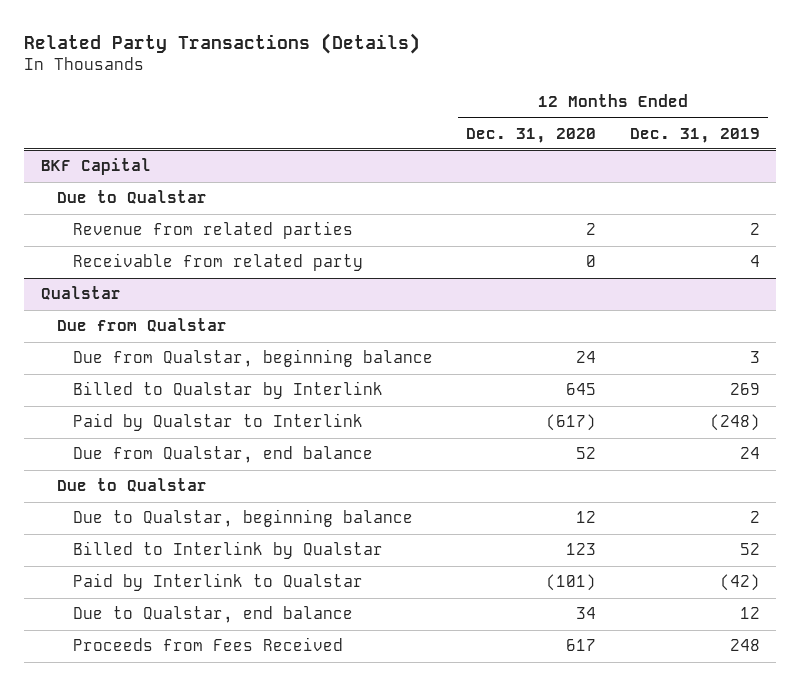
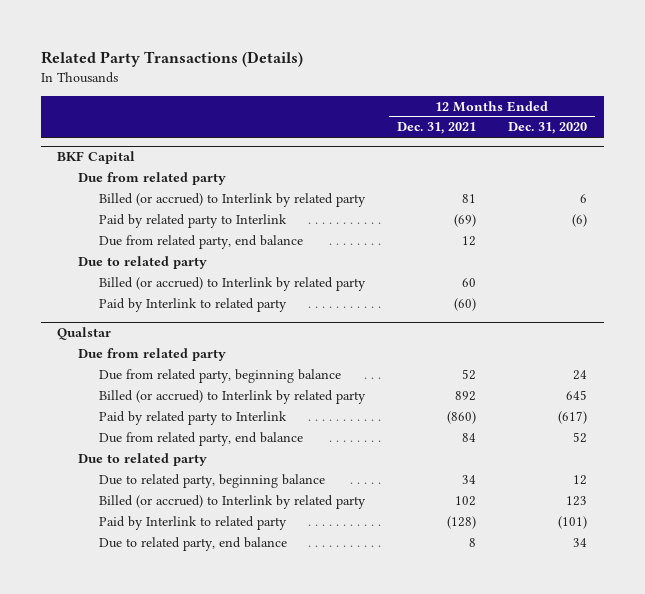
- | 12 Months Ended Dec. 31, 2020 | 12 Months Ended Dec. 31, 2019
+ | 12 Months Ended Dec. 31, 2021 | 12 Months Ended Dec. 31, 2020
@ BKF Capital
- Due to Qualstar
- Revenue from related parties | 2 | 2
- Receivable from related party | 0 | 4
+ Due from related party
+ Billed (or accrued) to Interlink by related party | 81 | 6
+ Paid by related party to Interlink | (69) | (6)
+ Due from related party, end balance | 12 |
+ Due to related party
+ Billed (or accrued) to Interlink by related party | 60 |
+ Paid by Interlink to related party | (60) |
@ Qualstar
- Due from Qualstar
- Due from Qualstar, beginning balance | 24 | 3
- Billed to Qualstar by Interlink | 645 | 269
- Paid by Qualstar to Interlink | (617) | (248)
- Due from Qualstar, end balance | 52 | 24
- Due to Qualstar
- Due to Qualstar, beginning balance | 12 | 2
- Billed to Interlink by Qualstar | 123 | 52
- Paid by Interlink to Qualstar | (101) | (42)
- Due to Qualstar, end balance | 34 | 12
- Proceeds from Fees Received | 617 | 248
+ Due from related party
+ Due from related party, beginning balance | 52 | 24
+ Billed (or accrued) to Interlink by related party | 892 | 645
+ Paid by related party to Interlink | (860) | (617)
+ Due from related party, end balance | 84 | 52
+ Due to related party
+ Due to related party, beginning balance | 34 | 12
+ Billed (or accrued) to Interlink by related party | 102 | 123
+ Paid by Interlink to related party | (128) | (101)
+ Due to related party, end balance | 8 | 34

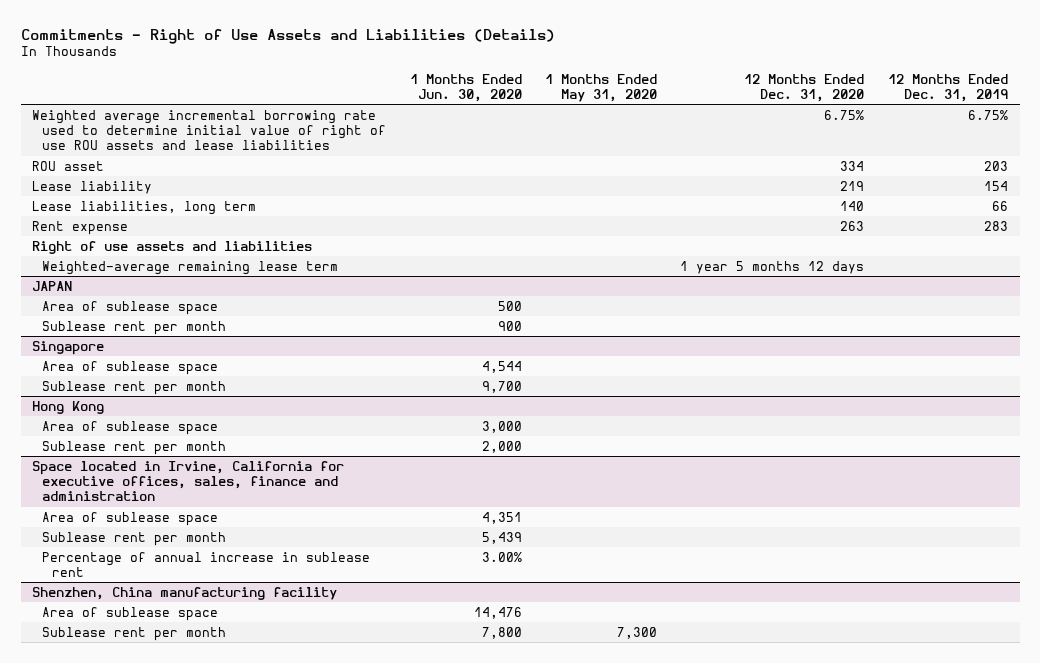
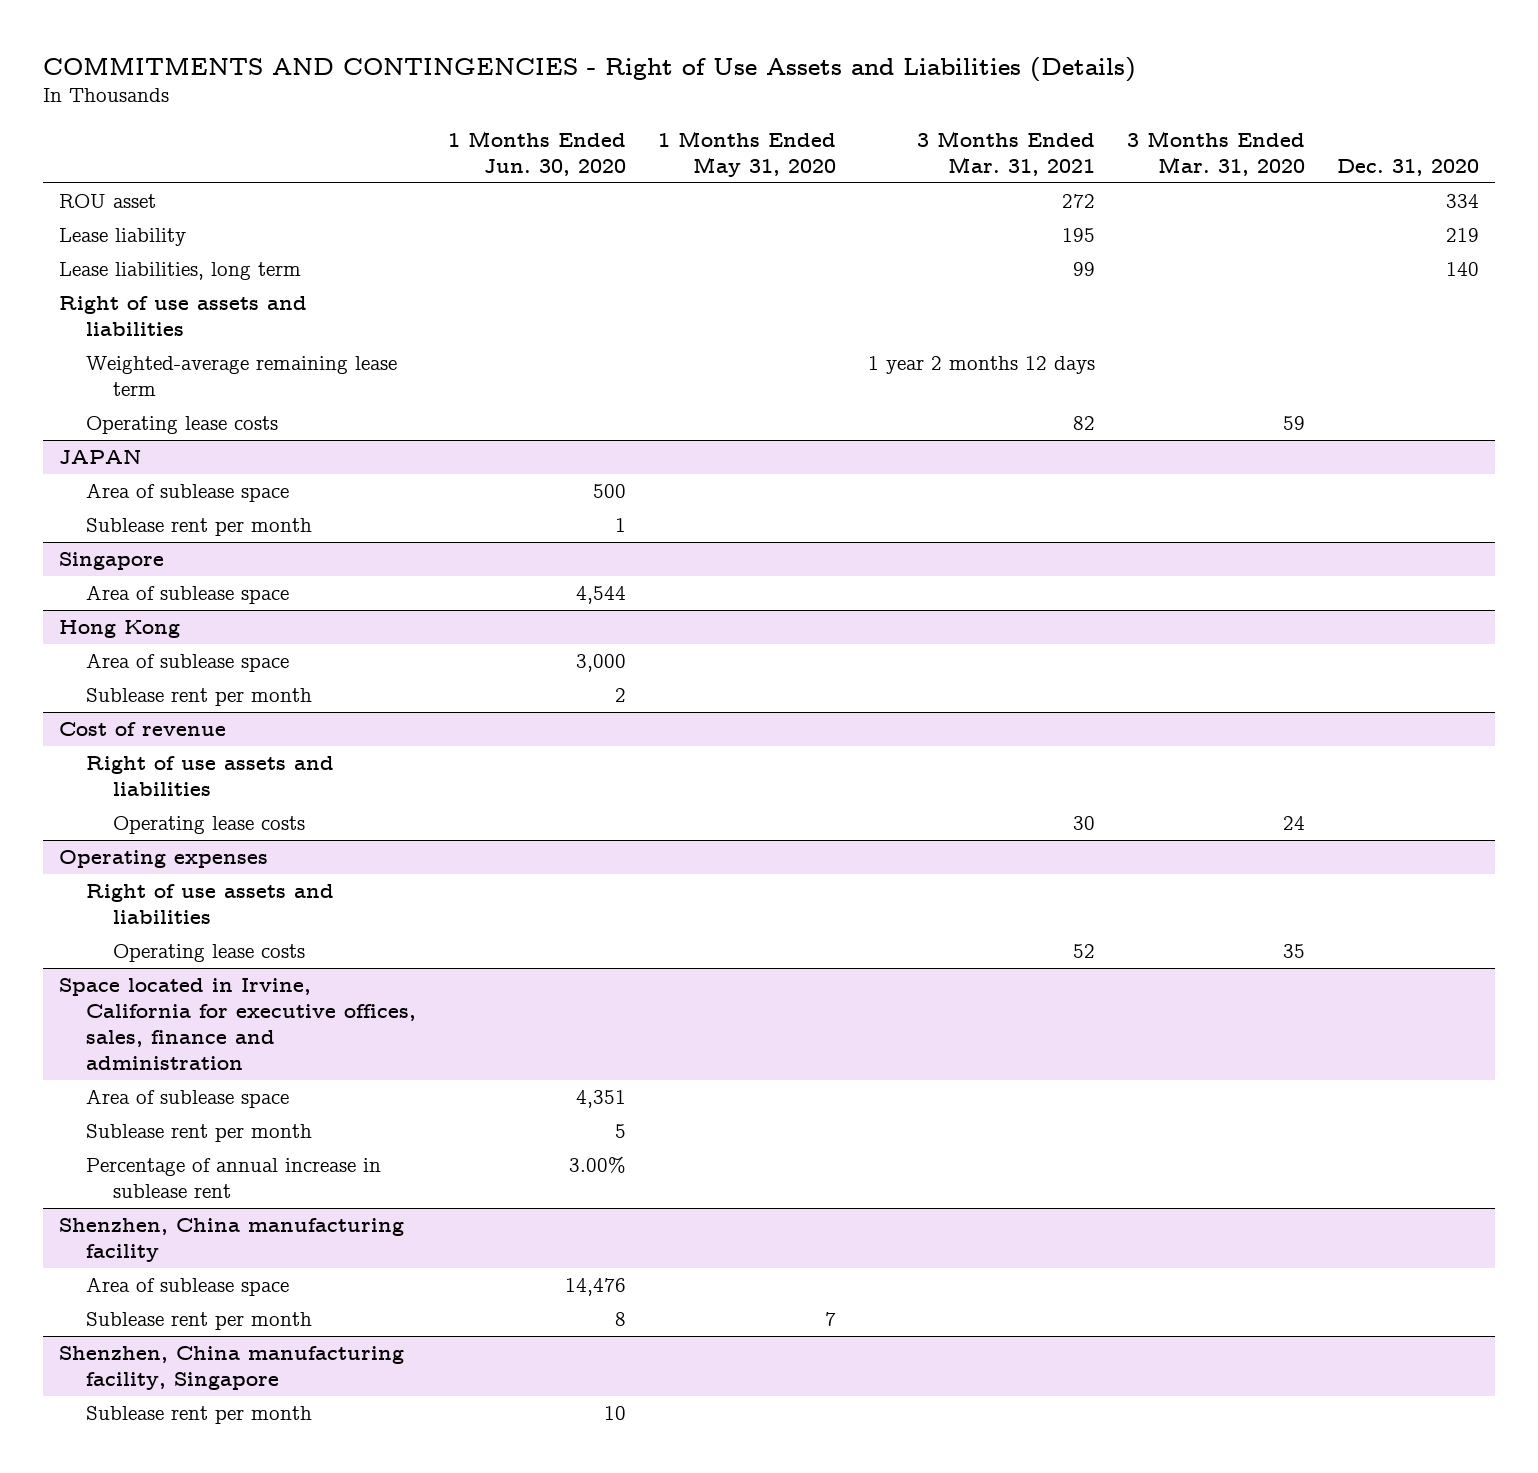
- Commitments - Right of Use Assets and Liabilities (Details)
+ COMMITMENTS AND CONTINGENCIES - Right of Use Assets and Liabilities (Details)
- | 1 Months Ended Jun. 30, 2020 | 1 Months Ended May 31, 2020 | 12 Months Ended Dec. 31, 2020 | 12 Months Ended Dec. 31, 2019
+ | 1 Months Ended Jun. 30, 2020 | 1 Months Ended May 31, 2020 | 3 Months Ended Mar. 31, 2021 | 3 Months Ended Mar. 31, 2020 | Dec. 31, 2020
- Weighted average incremental borrowing rate used to determine initial value of right of use ROU assets and lease liabilities | | | 6.75% | 6.75%
- Rent expense | | | 263 | 283
+ Operating lease costs | | | 82 | 59 |
@ JAPAN
- Sublease rent per month | 900 | | |
+ Sublease rent per month | 1 | | | |
@ Singapore
- Sublease rent per month | 9,700 | | |
@ Hong Kong
- Sublease rent per month | 2,000 | | |
+ Sublease rent per month | 2 | | | |
+ Cost of revenue
+ Right of use assets and liabilities
+ Operating lease costs | | | 30 | 24 |
+ Operating expenses
+ Right of use assets and liabilities
+ Operating lease costs | | | 52 | 35 |
@ Space located in Irvine, California for executive offices, sales, finance and administration
- Sublease rent per month | 5,439 | | |
+ Sublease rent per month | 5 | | | |
@ Shenzhen, China manufacturing facility
- Sublease rent per month | 7,800 | 7,300 | |
+ Sublease rent per month | 8 | 7 | | |
+ Shenzhen, China manufacturing facility, Singapore
+ Sublease rent per month | 10 | | | |

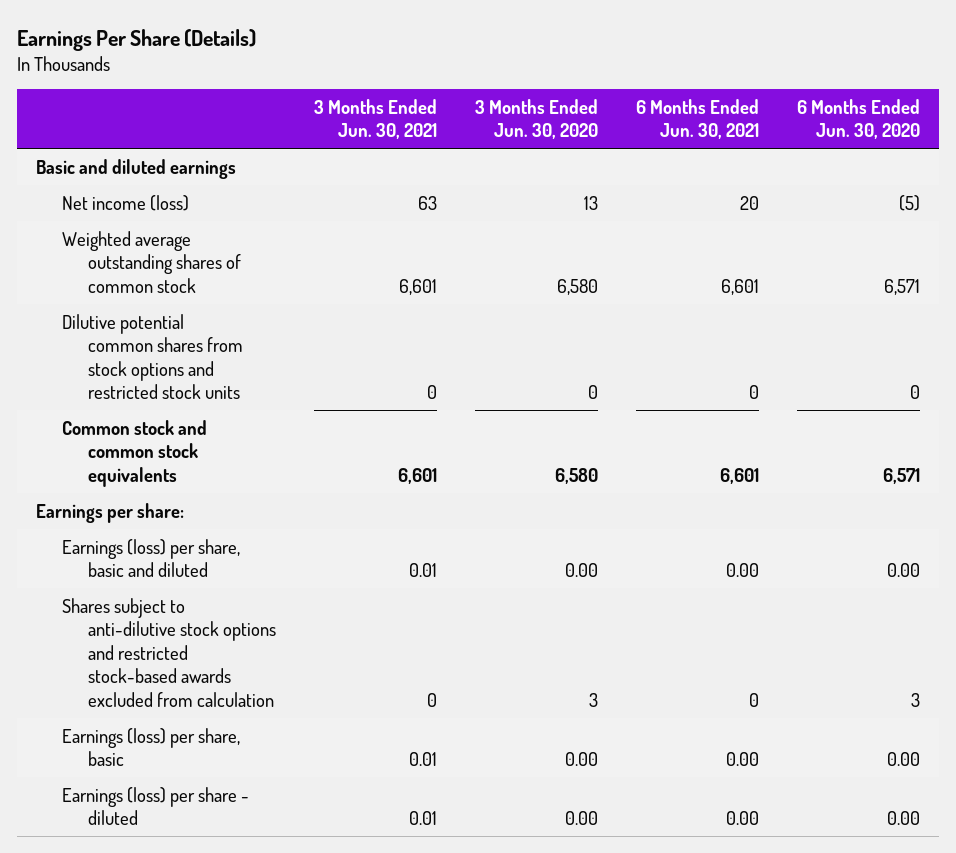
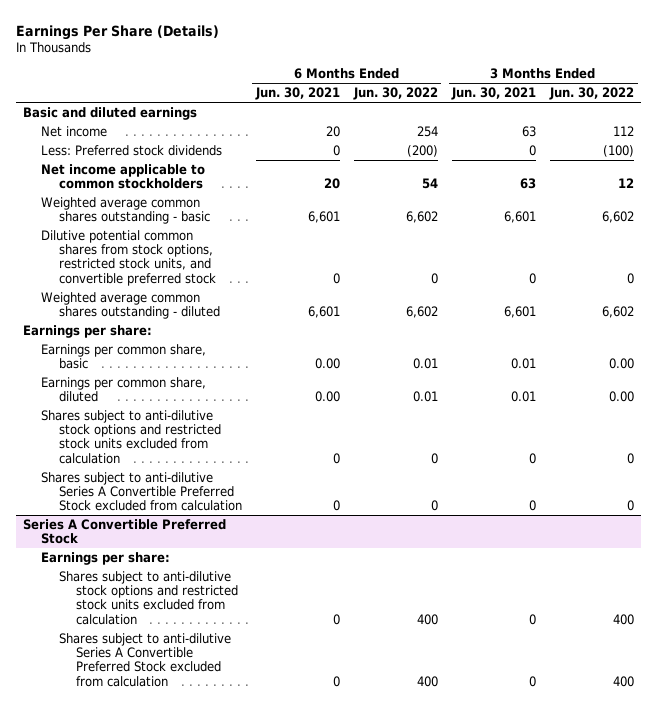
- | 3 Months Ended Jun. 30, 2021 | 3 Months Ended Jun. 30, 2020 | 6 Months Ended Jun. 30, 2021 | 6 Months Ended Jun. 30, 2020
+ | 6 Months Ended Jun. 30, 2021 | 6 Months Ended Jun. 30, 2022 | 3 Months Ended Jun. 30, 2021 | 3 Months Ended Jun. 30, 2022
- Net income (loss) | 63 | 13 | 20 | (5)
- Weighted average outstanding shares of common stock | 6,601 | 6,580 | 6,601 | 6,571
- Dilutive potential common shares from stock options and restricted stock units | 0 | 0 | 0 | 0
- Common stock and common stock equivalents | 6,601 | 6,580 | 6,601 | 6,571
+ Net income | 20 | 254 | 63 | 112
+ Less: Preferred stock dividends | 0 | (200) | 0 | (100)
+ Net income applicable to common stockholders | 20 | 54 | 63 | 12
+ Weighted average common shares outstanding - basic | 6,601 | 6,602 | 6,601 | 6,602
+ Dilutive potential common shares from stock options, restricted stock units, and convertible preferred stock | 0 | 0 | 0 | 0
+ Weighted average common shares outstanding - diluted | 6,601 | 6,602 | 6,601 | 6,602
- Earnings (loss) per share, basic and diluted | 0.01 | 0.00 | 0.00 | 0.00
- Shares subject to anti-dilutive stock options and restricted stock-based awards excluded from calculation | 0 | 3 | 0 | 3
- Earnings (loss) per share, basic | 0.01 | 0.00 | 0.00 | 0.00
- Earnings (loss) per share - diluted | 0.01 | 0.00 | 0.00 | 0.00
+ Earnings per common share, basic | 0.00 | 0.01 | 0.01 | 0.00
+ Earnings per common share, diluted | 0.00 | 0.01 | 0.01 | 0.00
+ Shares subject to anti-dilutive stock options and restricted stock units excluded from calculation | 0 | 0 | 0 | 0
+ Shares subject to anti-dilutive Series A Convertible Preferred Stock excluded from calculation | 0 | 0 | 0 | 0
+ Series A Convertible Preferred Stock
+ Earnings per share:
+ Shares subject to anti-dilutive stock options and restricted stock units excluded from calculation | 0 | 400 | 0 | 400
+ Shares subject to anti-dilutive Series A Convertible Preferred Stock excluded from calculation | 0 | 400 | 0 | 400

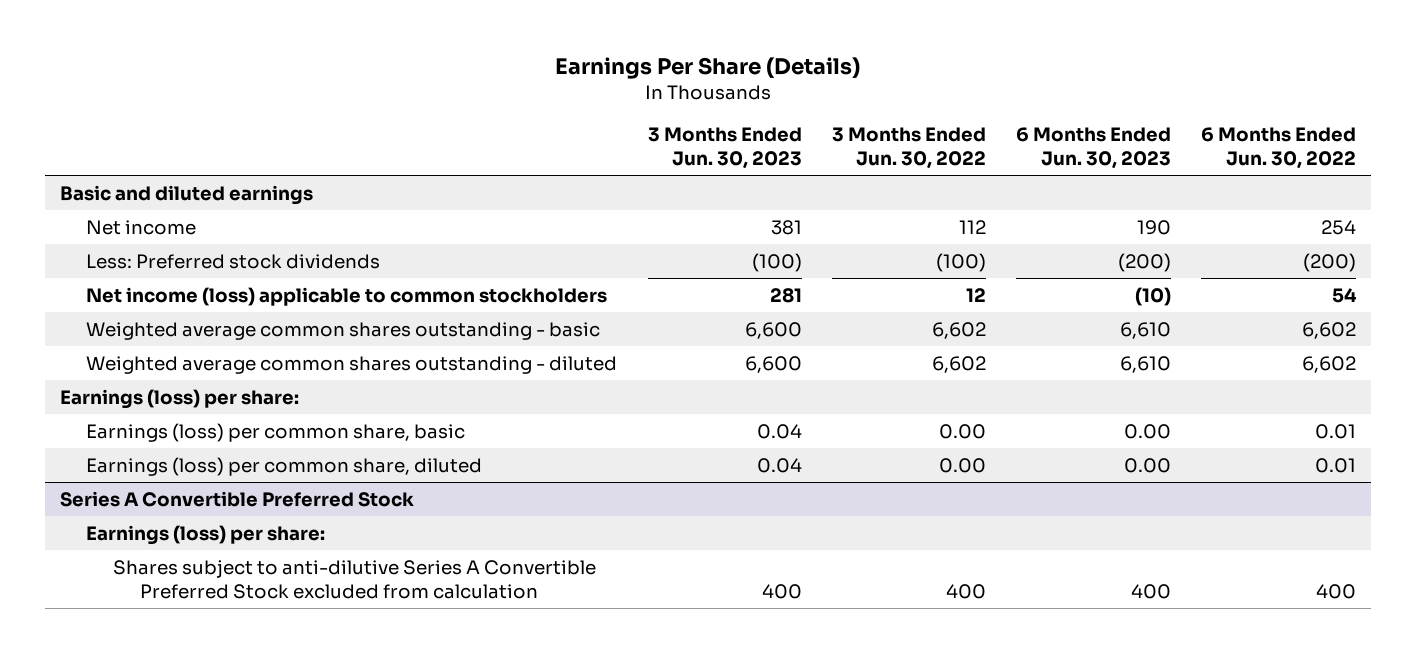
- | 6 Months Ended Jun. 30, 2021 | 6 Months Ended Jun. 30, 2022 | 3 Months Ended Jun. 30, 2021 | 3 Months Ended Jun. 30, 2022
+ | 3 Months Ended Jun. 30, 2023 | 3 Months Ended Jun. 30, 2022 | 6 Months Ended Jun. 30, 2023 | 6 Months Ended Jun. 30, 2022
- Net income applicable to common stockholders | 20 | 54 | 63 | 12
+ Net income (loss) applicable to common stockholders | 281 | 12 | (10) | 54
- Dilutive potential common shares from stock options, restricted stock units, and convertible preferred stock | 0 | 0 | 0 | 0
- Earnings per share:
- Earnings per common share, basic | 0.00 | 0.01 | 0.01 | 0.00
- Earnings per common share, diluted | 0.00 | 0.01 | 0.01 | 0.00
- Shares subject to anti-dilutive stock options and restricted stock units excluded from calculation | 0 | 0 | 0 | 0
- Shares subject to anti-dilutive Series A Convertible Preferred Stock excluded from calculation | 0 | 0 | 0 | 0
+ Earnings (loss) per share:
+ Earnings (loss) per common share, basic | 0.04 | 0.00 | 0.00 | 0.01
+ Earnings (loss) per common share, diluted | 0.04 | 0.00 | 0.00 | 0.01
@ Series A Convertible Preferred Stock
- Earnings per share:
- Shares subject to anti-dilutive stock options and restricted stock units excluded from calculation | 0 | 400 | 0 | 400
+ Earnings (loss) per share:

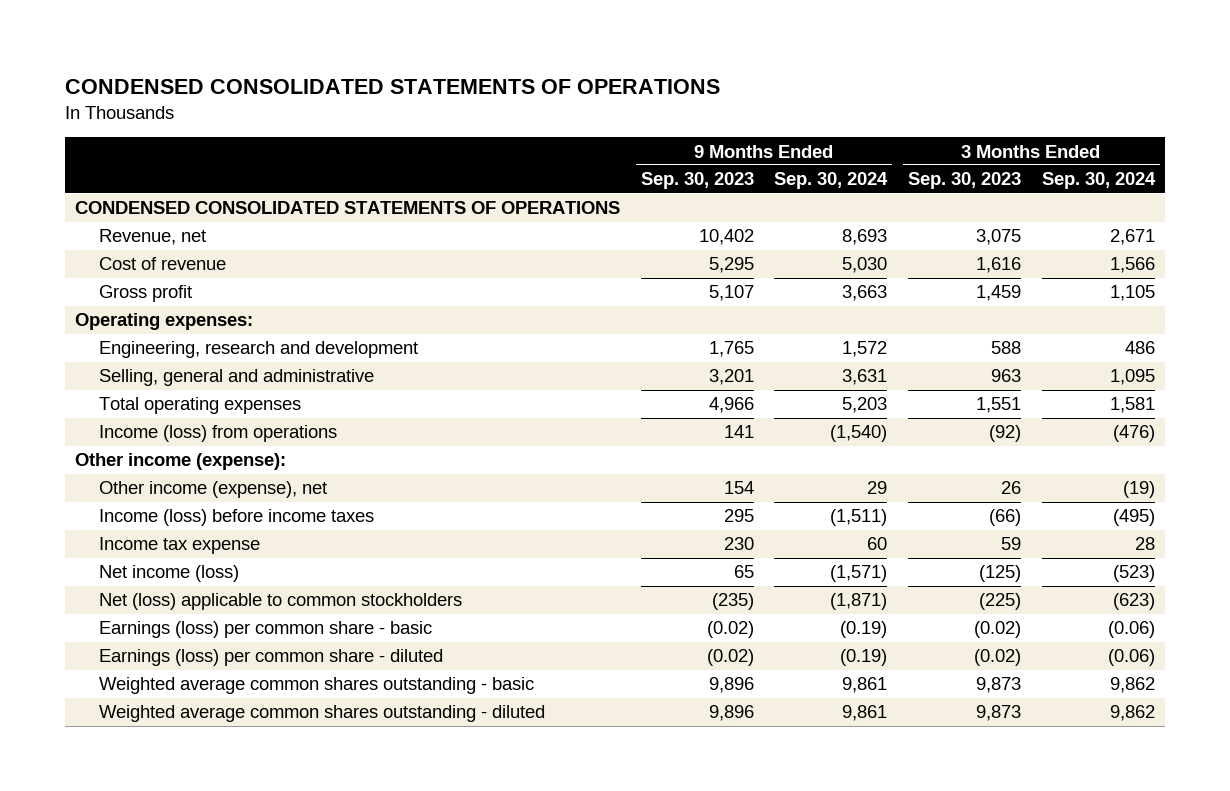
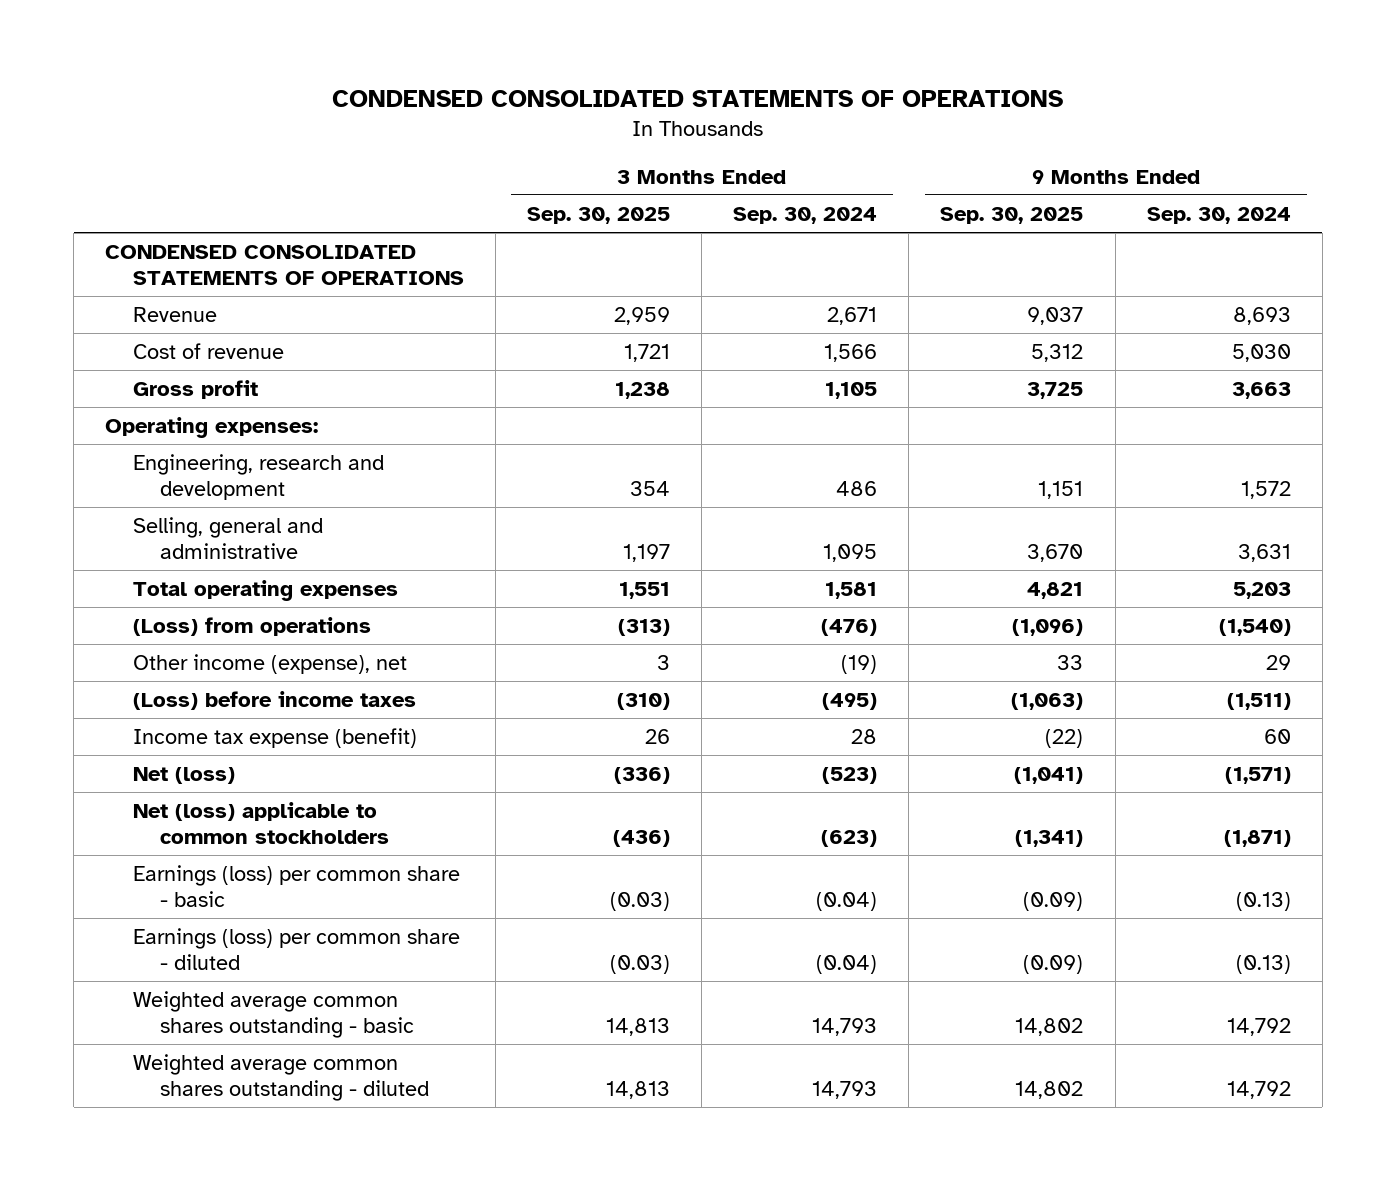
- | 9 Months Ended Sep. 30, 2023 | 9 Months Ended Sep. 30, 2024 | 3 Months Ended Sep. 30, 2023 | 3 Months Ended Sep. 30, 2024
+ | 3 Months Ended Sep. 30, 2025 | 3 Months Ended Sep. 30, 2024 | 9 Months Ended Sep. 30, 2025 | 9 Months Ended Sep. 30, 2024
- Revenue, net | 10,402 | 8,693 | 3,075 | 2,671
+ Revenue | 2,959 | 2,671 | 9,037 | 8,693
- Income (loss) from operations | 141 | (1,540) | (92) | (476)
- Other income (expense):
+ (Loss) from operations | (313) | (476) | (1,096) | (1,540)
- Income (loss) before income taxes | 295 | (1,511) | (66) | (495)
- Income tax expense | 230 | 60 | 59 | 28
- Net income (loss) | 65 | (1,571) | (125) | (523)
+ (Loss) before income taxes | (310) | (495) | (1,063) | (1,511)
+ Income tax expense (benefit) | 26 | 28 | (22) | 60
+ Net (loss) | (336) | (523) | (1,041) | (1,571)
- Earnings (loss) per common share - basic | (0.02) | (0.19) | (0.02) | (0.06)
- Earnings (loss) per common share - diluted | (0.02) | (0.19) | (0.02) | (0.06)
- Weighted average common shares outstanding - basic | 9,896 | 9,861 | 9,873 | 9,862
- Weighted average common shares outstanding - diluted | 9,896 | 9,861 | 9,873 | 9,862
+ Earnings (loss) per common share - basic | (0.03) | (0.04) | (0.09) | (0.13)
+ Earnings (loss) per common share - diluted | (0.03) | (0.04) | (0.09) | (0.13)
+ Weighted average common shares outstanding - basic | 14,813 | 14,793 | 14,802 | 14,792
+ Weighted average common shares outstanding - diluted | 14,813 | 14,793 | 14,802 | 14,792

